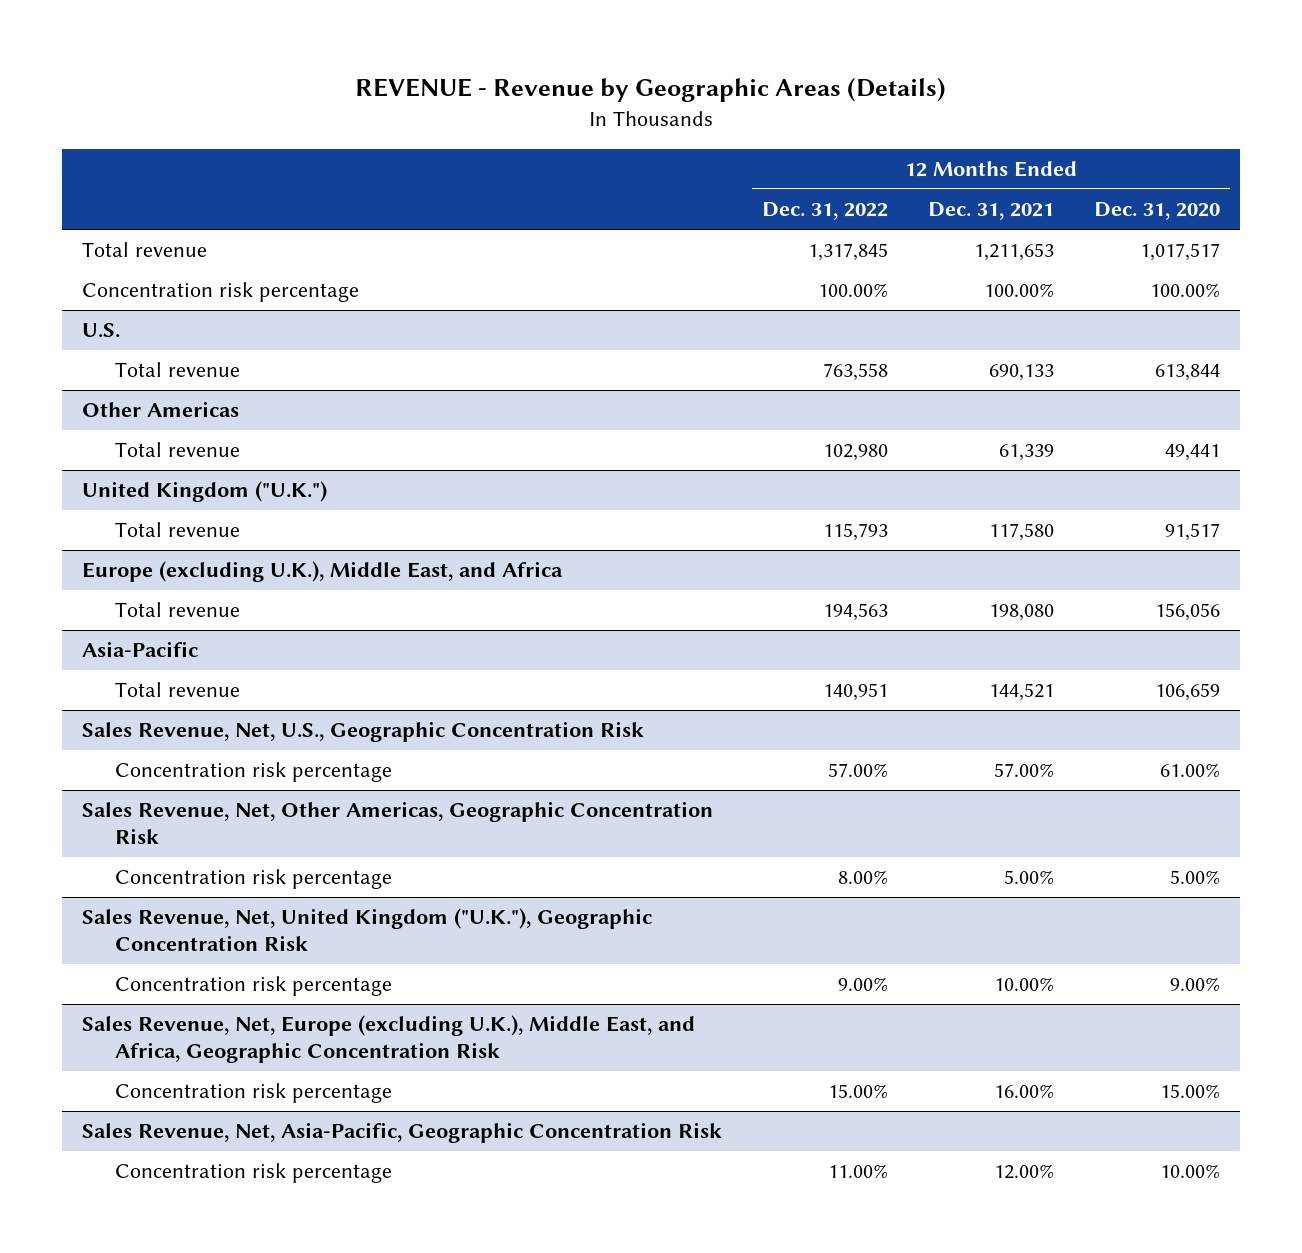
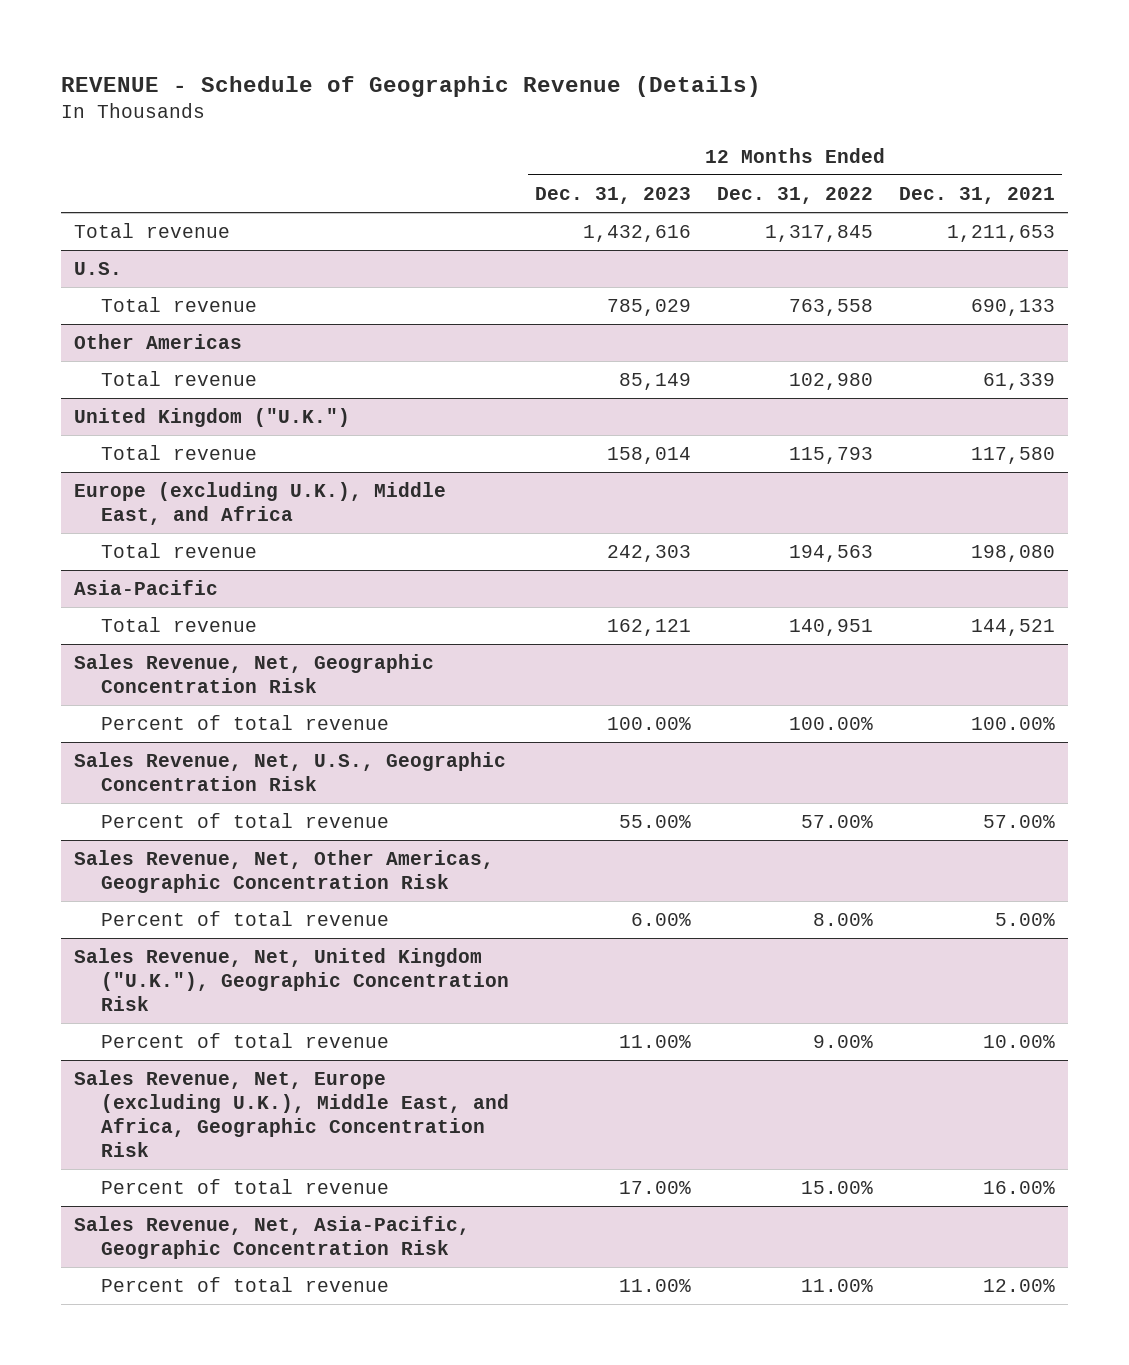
- REVENUE - Revenue by Geographic Areas (Details)
+ REVENUE - Schedule of Geographic Revenue (Details)
- | 12 Months Ended Dec. 31, 2022 | 12 Months Ended Dec. 31, 2021 | 12 Months Ended Dec. 31, 2020
+ | 12 Months Ended Dec. 31, 2023 | 12 Months Ended Dec. 31, 2022 | 12 Months Ended Dec. 31, 2021
- Concentration risk percentage | 100.00% | 100.00% | 100.00%
+ Sales Revenue, Net, Geographic Concentration Risk
+ Percent of total revenue | 100.00% | 100.00% | 100.00%
@ Sales Revenue, Net, U.S., Geographic Concentration Risk
- Concentration risk percentage | 57.00% | 57.00% | 61.00%
+ Percent of total revenue | 55.00% | 57.00% | 57.00%
@ Sales Revenue, Net, Other Americas, Geographic Concentration Risk
- Concentration risk percentage | 8.00% | 5.00% | 5.00%
+ Percent of total revenue | 6.00% | 8.00% | 5.00%
@ Sales Revenue, Net, United Kingdom ("U.K."), Geographic Concentration Risk
- Concentration risk percentage | 9.00% | 10.00% | 9.00%
+ Percent of total revenue | 11.00% | 9.00% | 10.00%
@ Sales Revenue, Net, Europe (excluding U.K.), Middle East, and Africa, Geographic Concentration Risk
- Concentration risk percentage | 15.00% | 16.00% | 15.00%
+ Percent of total revenue | 17.00% | 15.00% | 16.00%
@ Sales Revenue, Net, Asia-Pacific, Geographic Concentration Risk
- Concentration risk percentage | 11.00% | 12.00% | 10.00%
+ Percent of total revenue | 11.00% | 11.00% | 12.00%

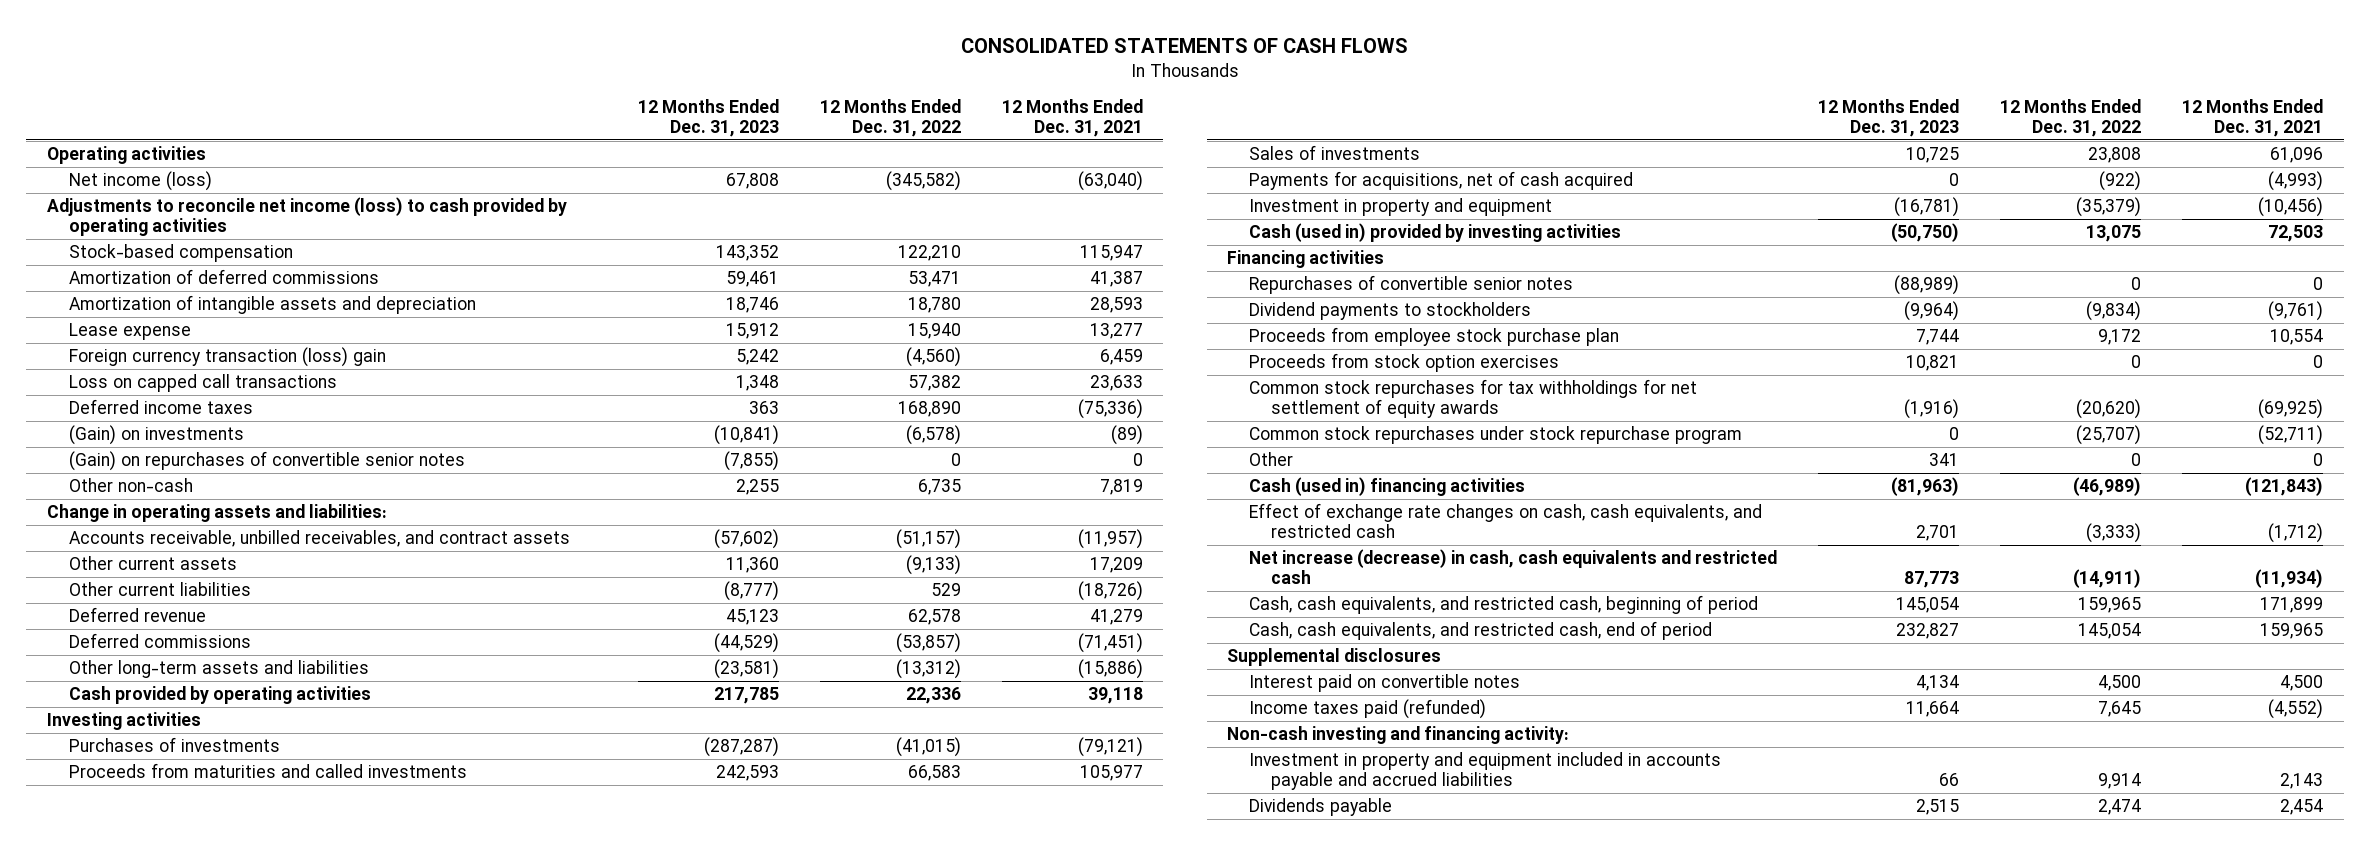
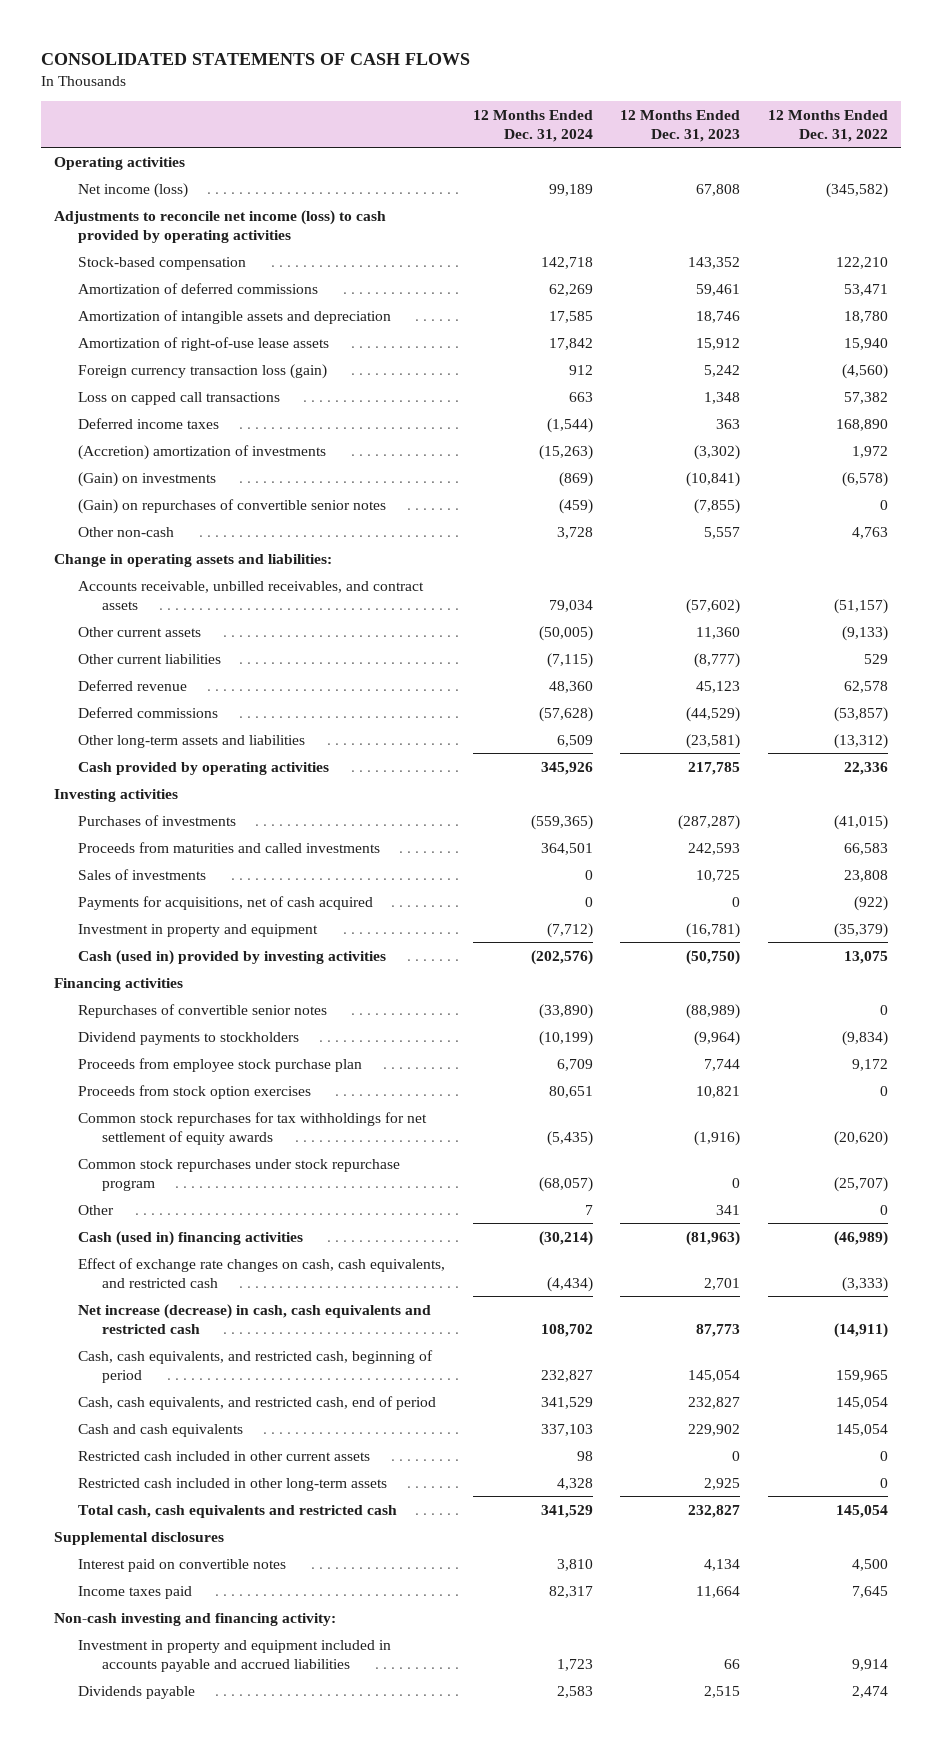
- | 12 Months Ended Dec. 31, 2023 | 12 Months Ended Dec. 31, 2022 | 12 Months Ended Dec. 31, 2021
+ | 12 Months Ended Dec. 31, 2024 | 12 Months Ended Dec. 31, 2023 | 12 Months Ended Dec. 31, 2022
- Lease expense | 15,912 | 15,940 | 13,277
- Foreign currency transaction (loss) gain | 5,242 | (4,560) | 6,459
+ Amortization of right-of-use lease assets | 17,842 | 15,912 | 15,940
+ Foreign currency transaction loss (gain) | 912 | 5,242 | (4,560)
+ (Accretion) amortization of investments | (15,263) | (3,302) | 1,972
- Other non-cash | 2,255 | 6,735 | 7,819
+ Other non-cash | 3,728 | 5,557 | 4,763
+ Cash and cash equivalents | 337,103 | 229,902 | 145,054
+ Restricted cash included in other current assets | 98 | 0 | 0
+ Restricted cash included in other long-term assets | 4,328 | 2,925 | 0
+ Total cash, cash equivalents and restricted cash | 341,529 | 232,827 | 145,054
- Income taxes paid (refunded) | 11,664 | 7,645 | (4,552)
+ Income taxes paid | 82,317 | 11,664 | 7,645

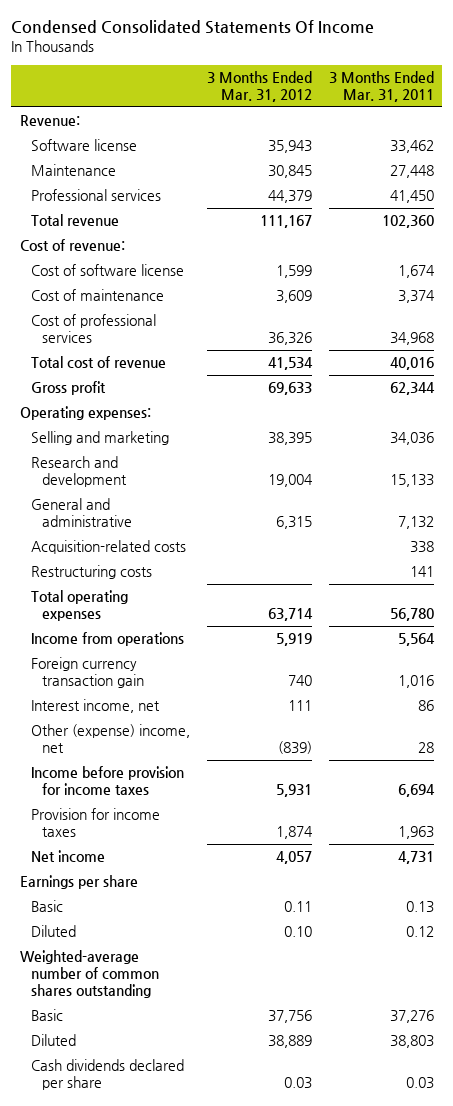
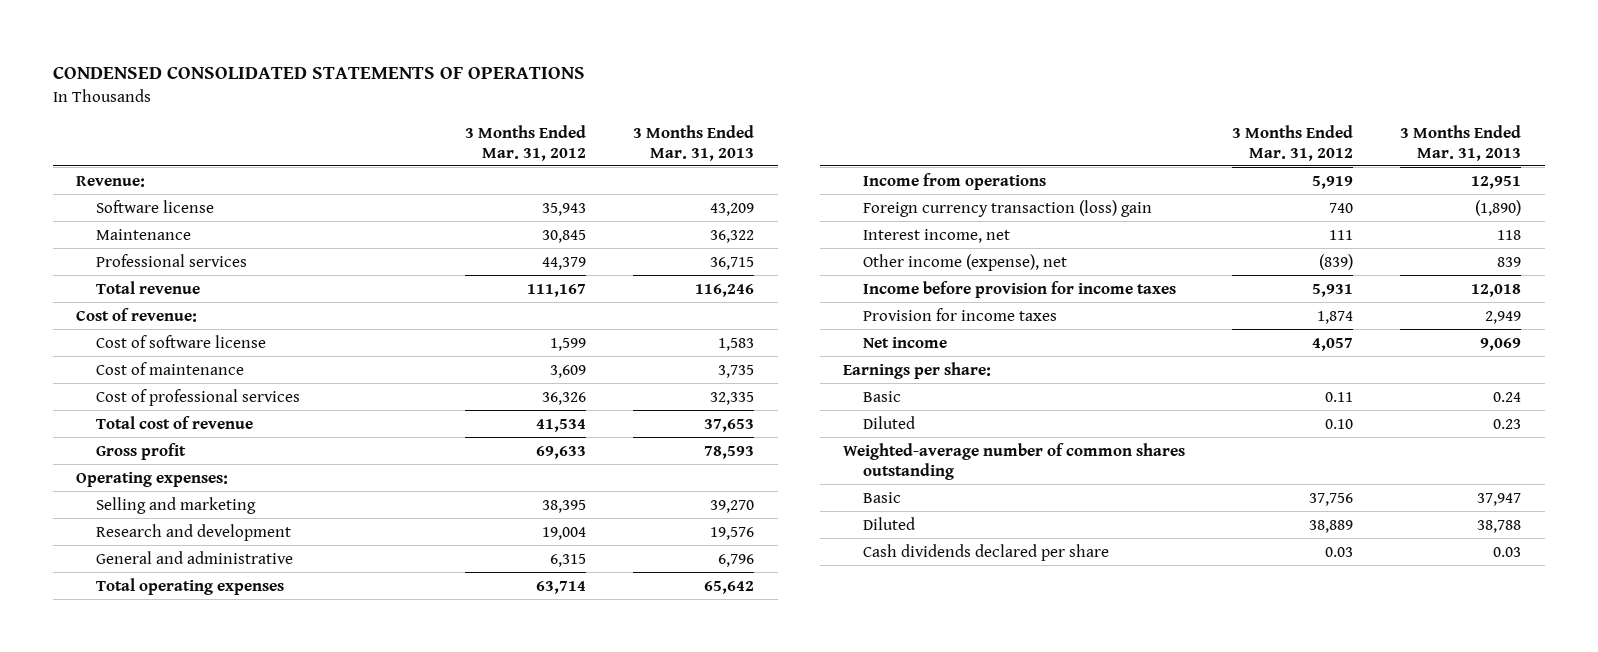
- Condensed Consolidated Statements Of Income
+ CONDENSED CONSOLIDATED STATEMENTS OF OPERATIONS
- | 3 Months Ended Mar. 31, 2012 | 3 Months Ended Mar. 31, 2011
+ | 3 Months Ended Mar. 31, 2012 | 3 Months Ended Mar. 31, 2013
- Acquisition-related costs | | 338
- Restructuring costs | | 141
- Foreign currency transaction gain | 740 | 1,016
+ Foreign currency transaction (loss) gain | 740 | (1,890)
- Other (expense) income, net | (839) | 28
+ Other income (expense), net | (839) | 839
- Earnings per share
+ Earnings per share:

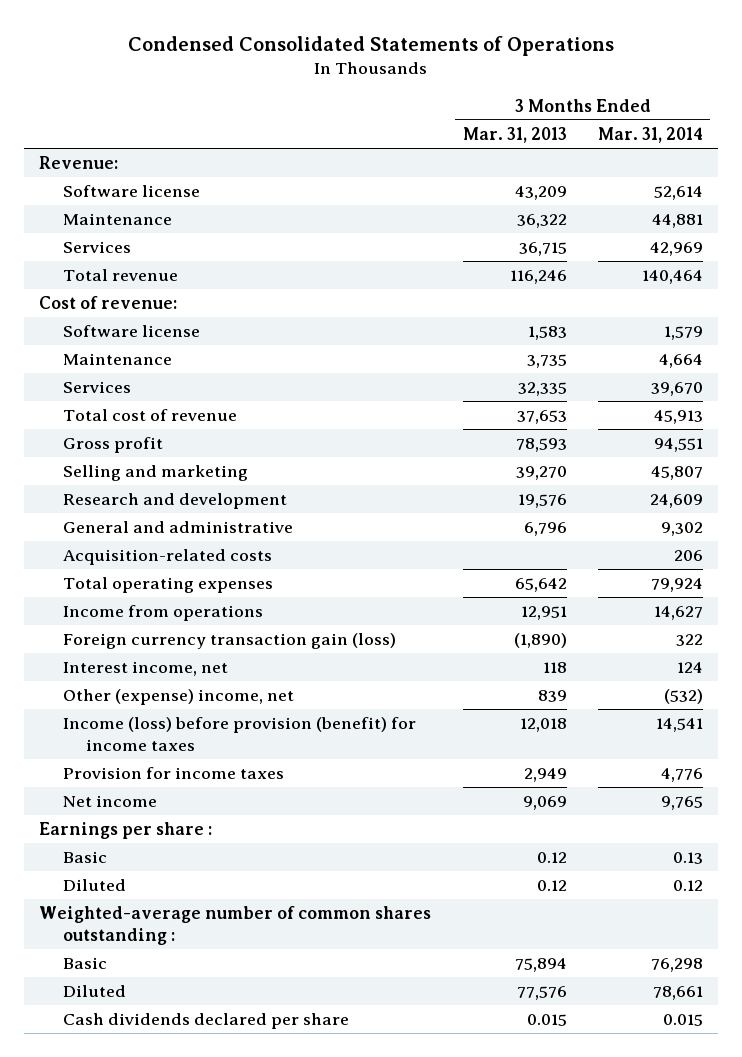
- CONDENSED CONSOLIDATED STATEMENTS OF OPERATIONS
+ Condensed Consolidated Statements of Operations
- | 3 Months Ended Mar. 31, 2012 | 3 Months Ended Mar. 31, 2013
+ | 3 Months Ended Mar. 31, 2013 | 3 Months Ended Mar. 31, 2014
- Professional services | 44,379 | 36,715
+ Services | 36,715 | 42,969
- Cost of software license | 1,599 | 1,583
- Cost of maintenance | 3,609 | 3,735
- Cost of professional services | 36,326 | 32,335
+ Software license | 1,583 | 1,579
+ Maintenance | 3,735 | 4,664
+ Services | 32,335 | 39,670
- Operating expenses:
+ Acquisition-related costs | | 206
- Foreign currency transaction (loss) gain | 740 | (1,890)
+ Foreign currency transaction gain (loss) | (1,890) | 322
- Other income (expense), net | (839) | 839
- Income before provision for income taxes | 5,931 | 12,018
+ Other (expense) income, net | 839 | (532)
+ Income (loss) before provision (benefit) for income taxes | 12,018 | 14,541
- Earnings per share:
- Basic | 0.11 | 0.24
- Diluted | 0.10 | 0.23
- Weighted-average number of common shares outstanding
- Basic | 37,756 | 37,947
- Diluted | 38,889 | 38,788
- Cash dividends declared per share | 0.03 | 0.03
+ Earnings per share :
+ Basic | 0.12 | 0.13
+ Diluted | 0.12 | 0.12
+ Weighted-average number of common shares outstanding :
+ Basic | 75,894 | 76,298
+ Diluted | 77,576 | 78,661
+ Cash dividends declared per share | 0.015 | 0.015

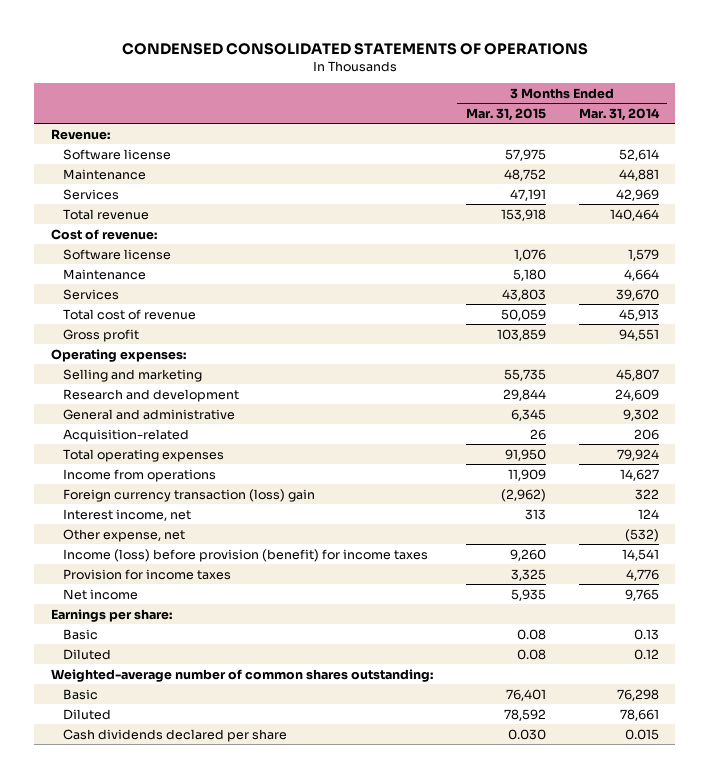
- Condensed Consolidated Statements of Operations
+ CONDENSED CONSOLIDATED STATEMENTS OF OPERATIONS
- | 3 Months Ended Mar. 31, 2013 | 3 Months Ended Mar. 31, 2014
+ | 3 Months Ended Mar. 31, 2015 | 3 Months Ended Mar. 31, 2014
+ Operating expenses:
- Acquisition-related costs | | 206
+ Acquisition-related | 26 | 206
- Foreign currency transaction gain (loss) | (1,890) | 322
+ Foreign currency transaction (loss) gain | (2,962) | 322
- Other (expense) income, net | 839 | (532)
+ Other expense, net | | (532)
- Earnings per share :
+ Earnings per share:
- Weighted-average number of common shares outstanding :
+ Weighted-average number of common shares outstanding:

